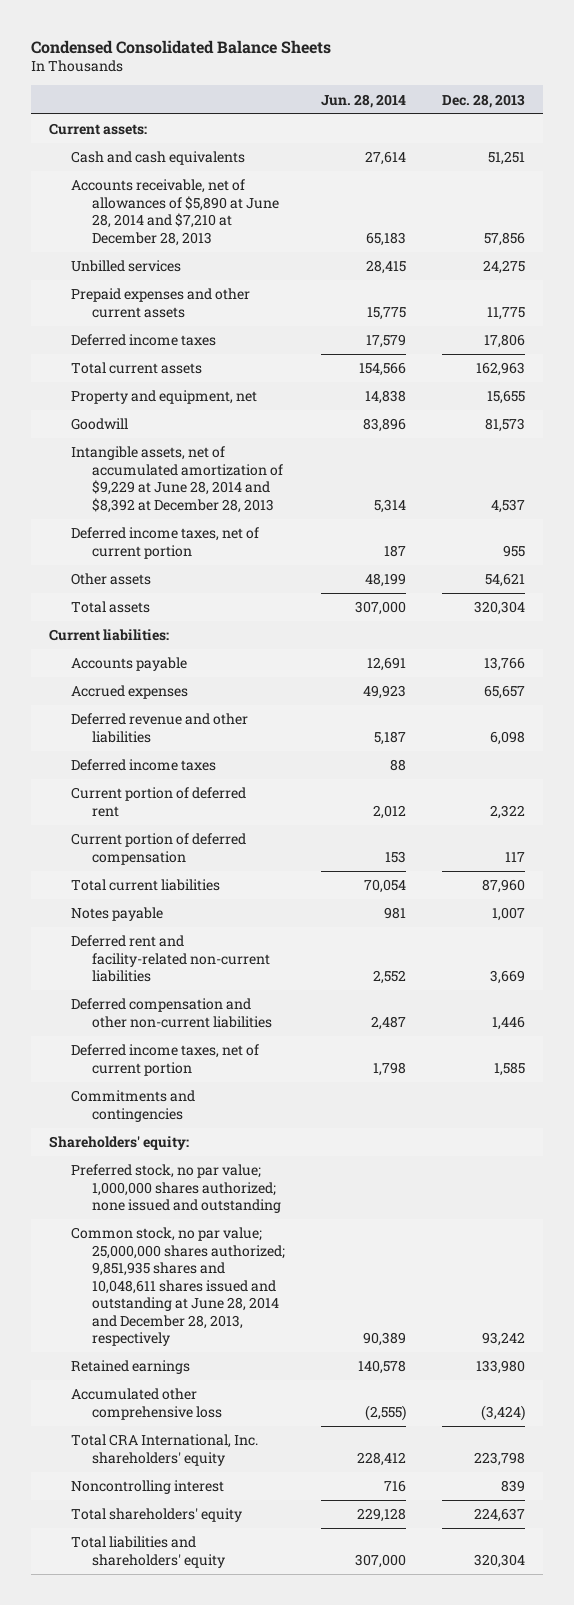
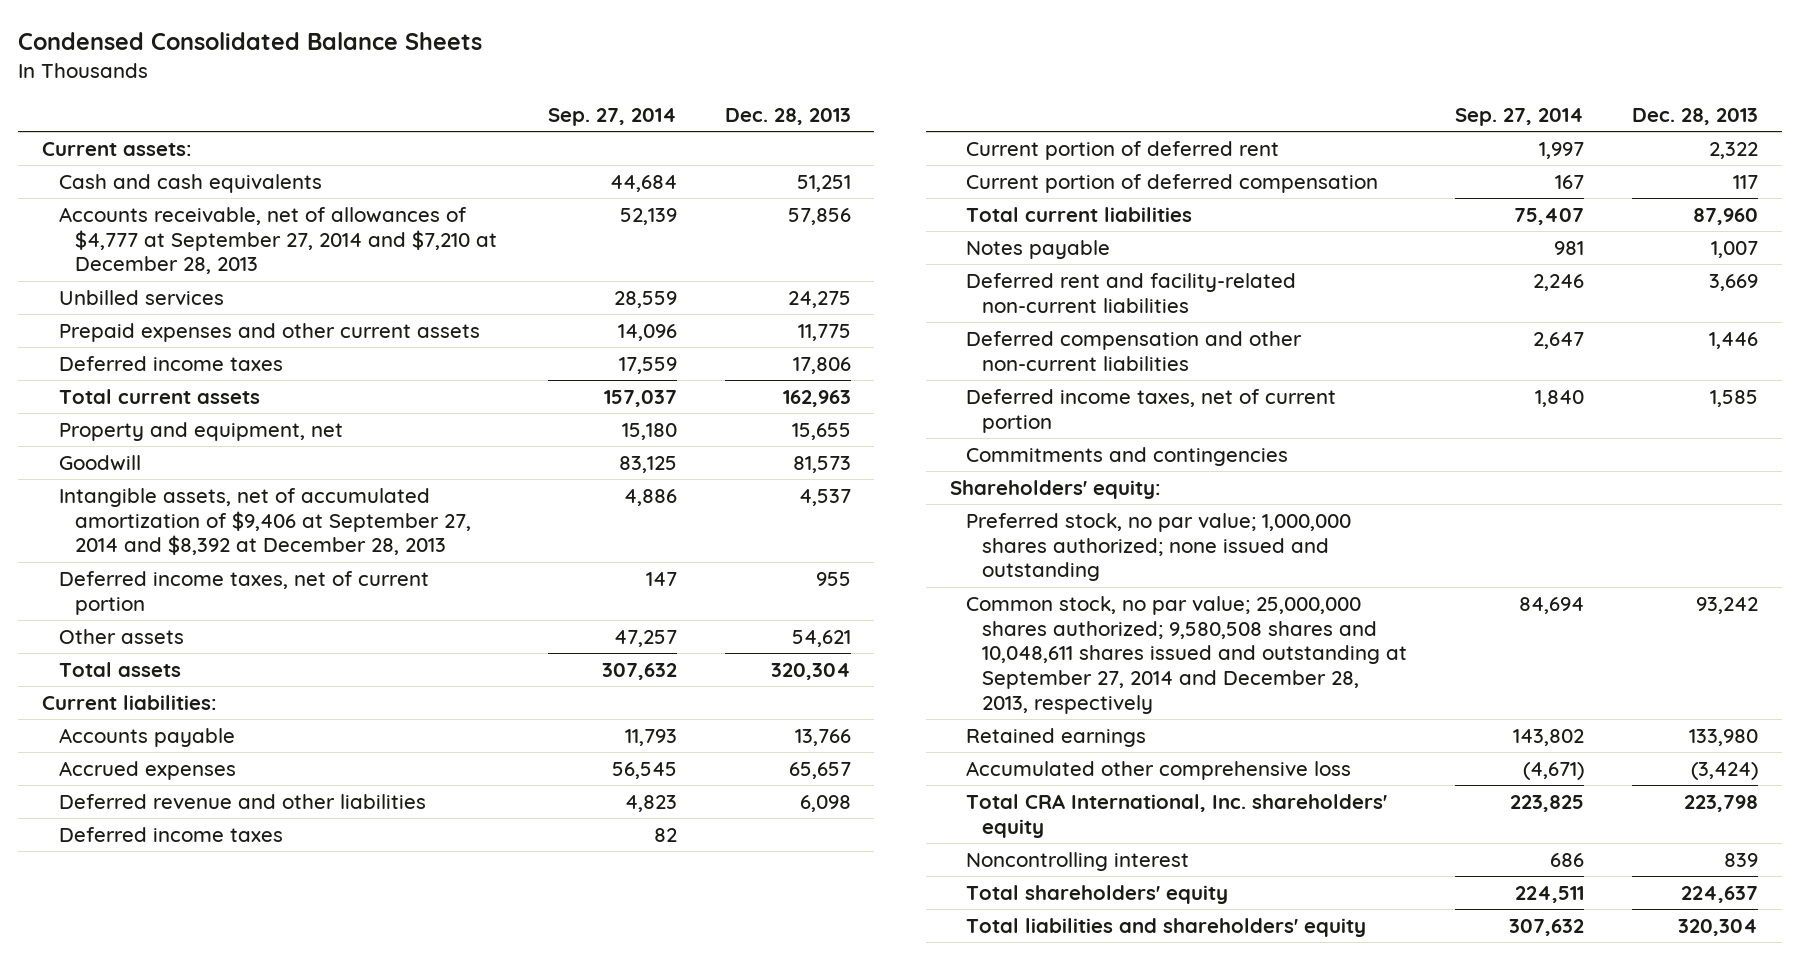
- | Jun. 28, 2014 | Dec. 28, 2013
+ | Sep. 27, 2014 | Dec. 28, 2013
- Accounts receivable, net of allowances of $5,890 at June 28, 2014 and $7,210 at December 28, 2013 | 65,183 | 57,856
+ Accounts receivable, net of allowances of $4,777 at September 27, 2014 and $7,210 at December 28, 2013 | 52,139 | 57,856
- Intangible assets, net of accumulated amortization of $9,229 at June 28, 2014 and $8,392 at December 28, 2013 | 5,314 | 4,537
+ Intangible assets, net of accumulated amortization of $9,406 at September 27, 2014 and $8,392 at December 28, 2013 | 4,886 | 4,537
- Common stock, no par value; 25,000,000 shares authorized; 9,851,935 shares and 10,048,611 shares issued and outstanding at June 28, 2014 and December 28, 2013, respectively | 90,389 | 93,242
+ Common stock, no par value; 25,000,000 shares authorized; 9,580,508 shares and 10,048,611 shares issued and outstanding at September 27, 2014 and December 28, 2013, respectively | 84,694 | 93,242

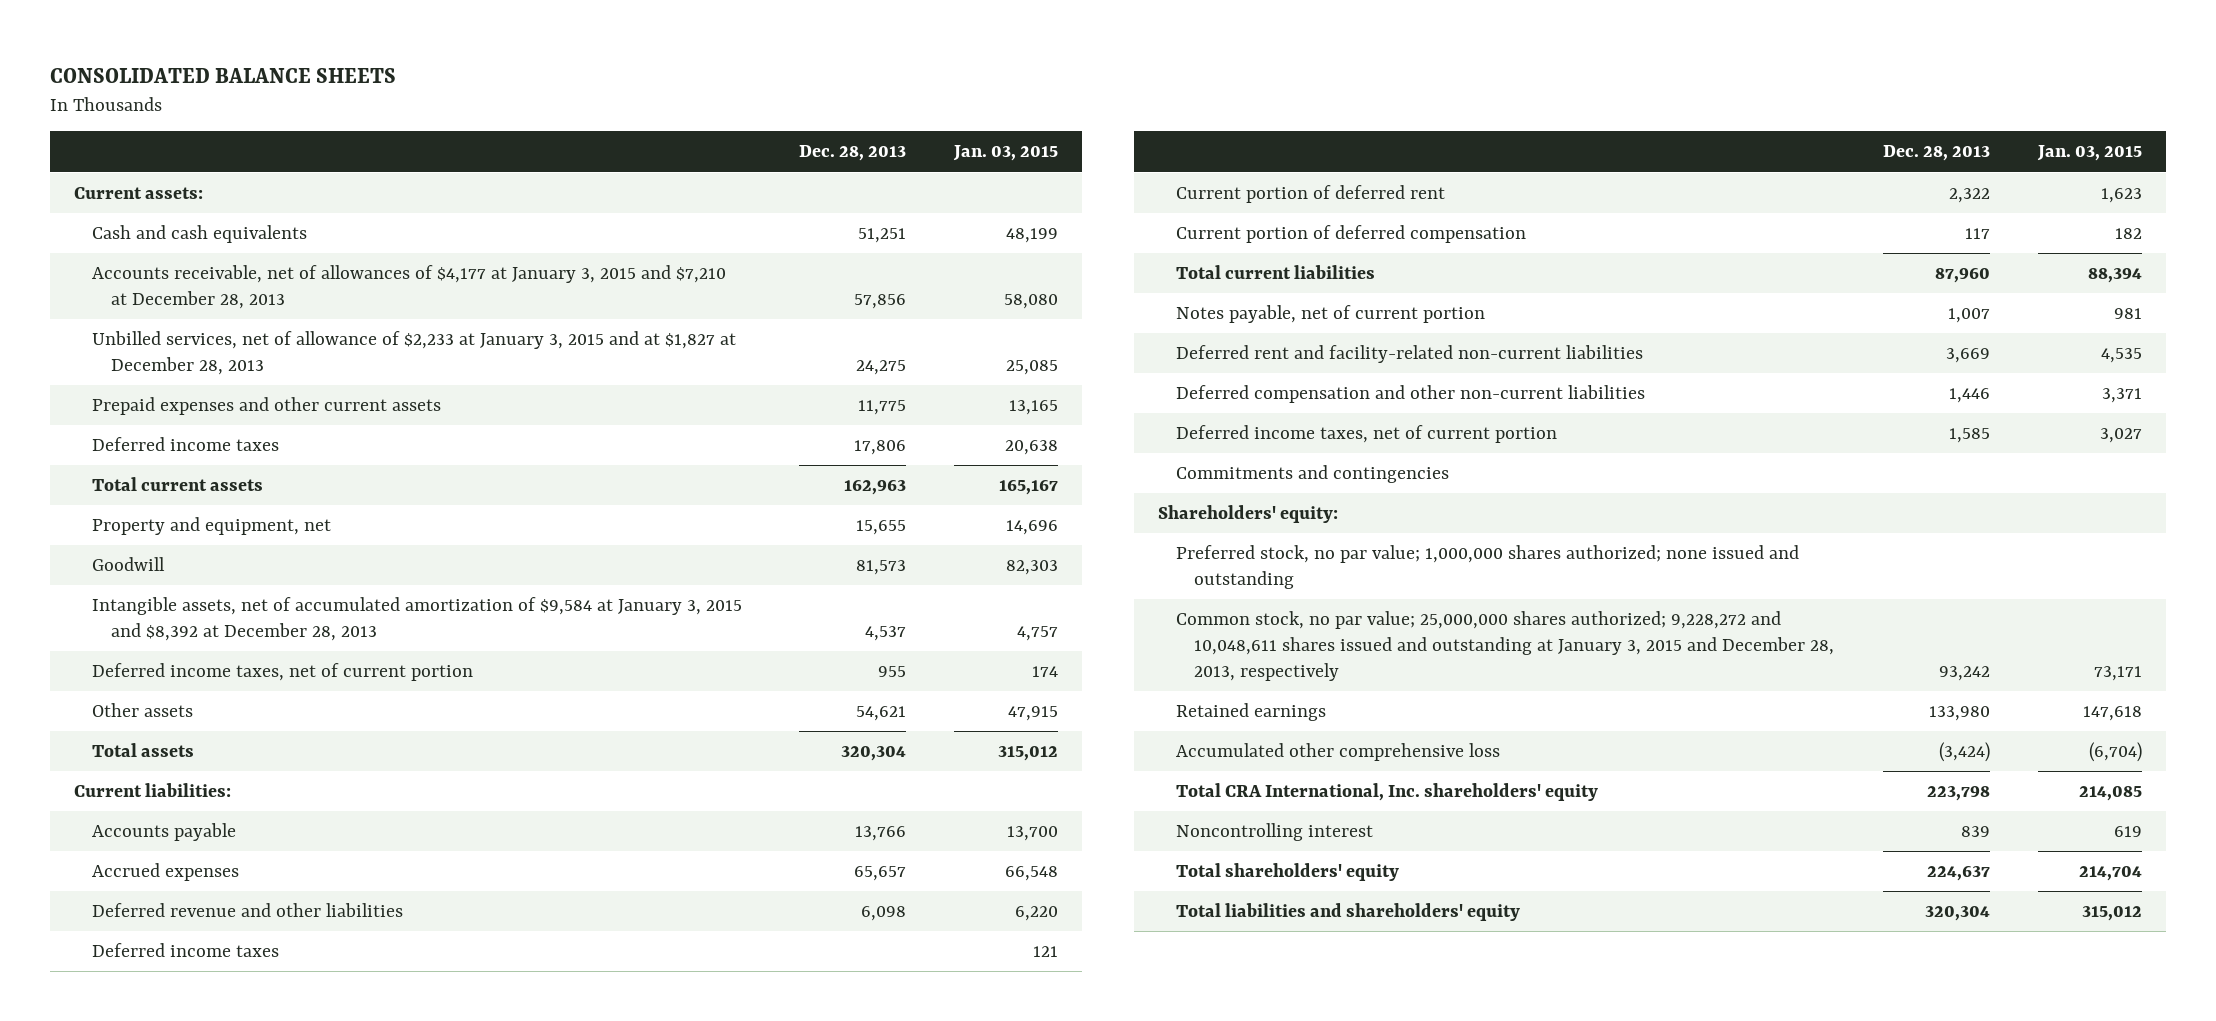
- Condensed Consolidated Balance Sheets
+ CONSOLIDATED BALANCE SHEETS
- | Sep. 27, 2014 | Dec. 28, 2013
+ | Dec. 28, 2013 | Jan. 03, 2015
- Accounts receivable, net of allowances of $4,777 at September 27, 2014 and $7,210 at December 28, 2013 | 52,139 | 57,856
- Unbilled services | 28,559 | 24,275
+ Accounts receivable, net of allowances of $4,177 at January 3, 2015 and $7,210 at December 28, 2013 | 57,856 | 58,080
+ Unbilled services, net of allowance of $2,233 at January 3, 2015 and at $1,827 at December 28, 2013 | 24,275 | 25,085
- Intangible assets, net of accumulated amortization of $9,406 at September 27, 2014 and $8,392 at December 28, 2013 | 4,886 | 4,537
+ Intangible assets, net of accumulated amortization of $9,584 at January 3, 2015 and $8,392 at December 28, 2013 | 4,537 | 4,757
- Notes payable | 981 | 1,007
+ Notes payable, net of current portion | 1,007 | 981
- Common stock, no par value; 25,000,000 shares authorized; 9,580,508 shares and 10,048,611 shares issued and outstanding at September 27, 2014 and December 28, 2013, respectively | 84,694 | 93,242
+ Common stock, no par value; 25,000,000 shares authorized; 9,228,272 and 10,048,611 shares issued and outstanding at January 3, 2015 and December 28, 2013, respectively | 93,242 | 73,171

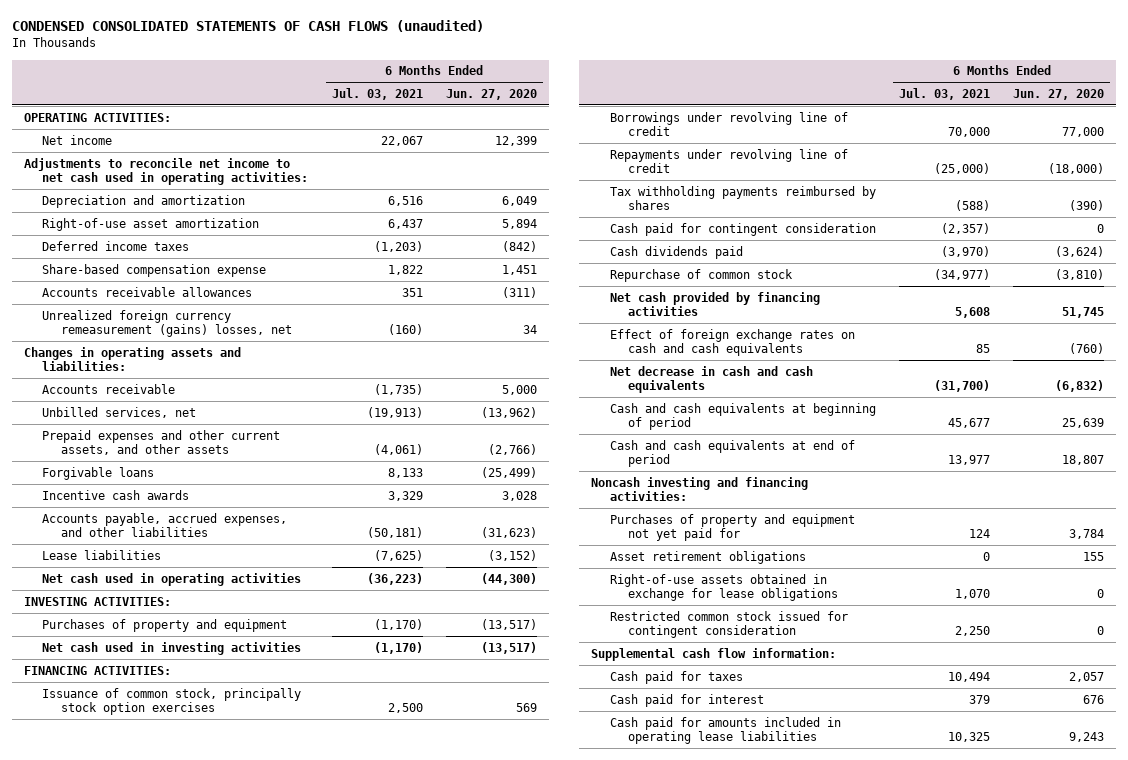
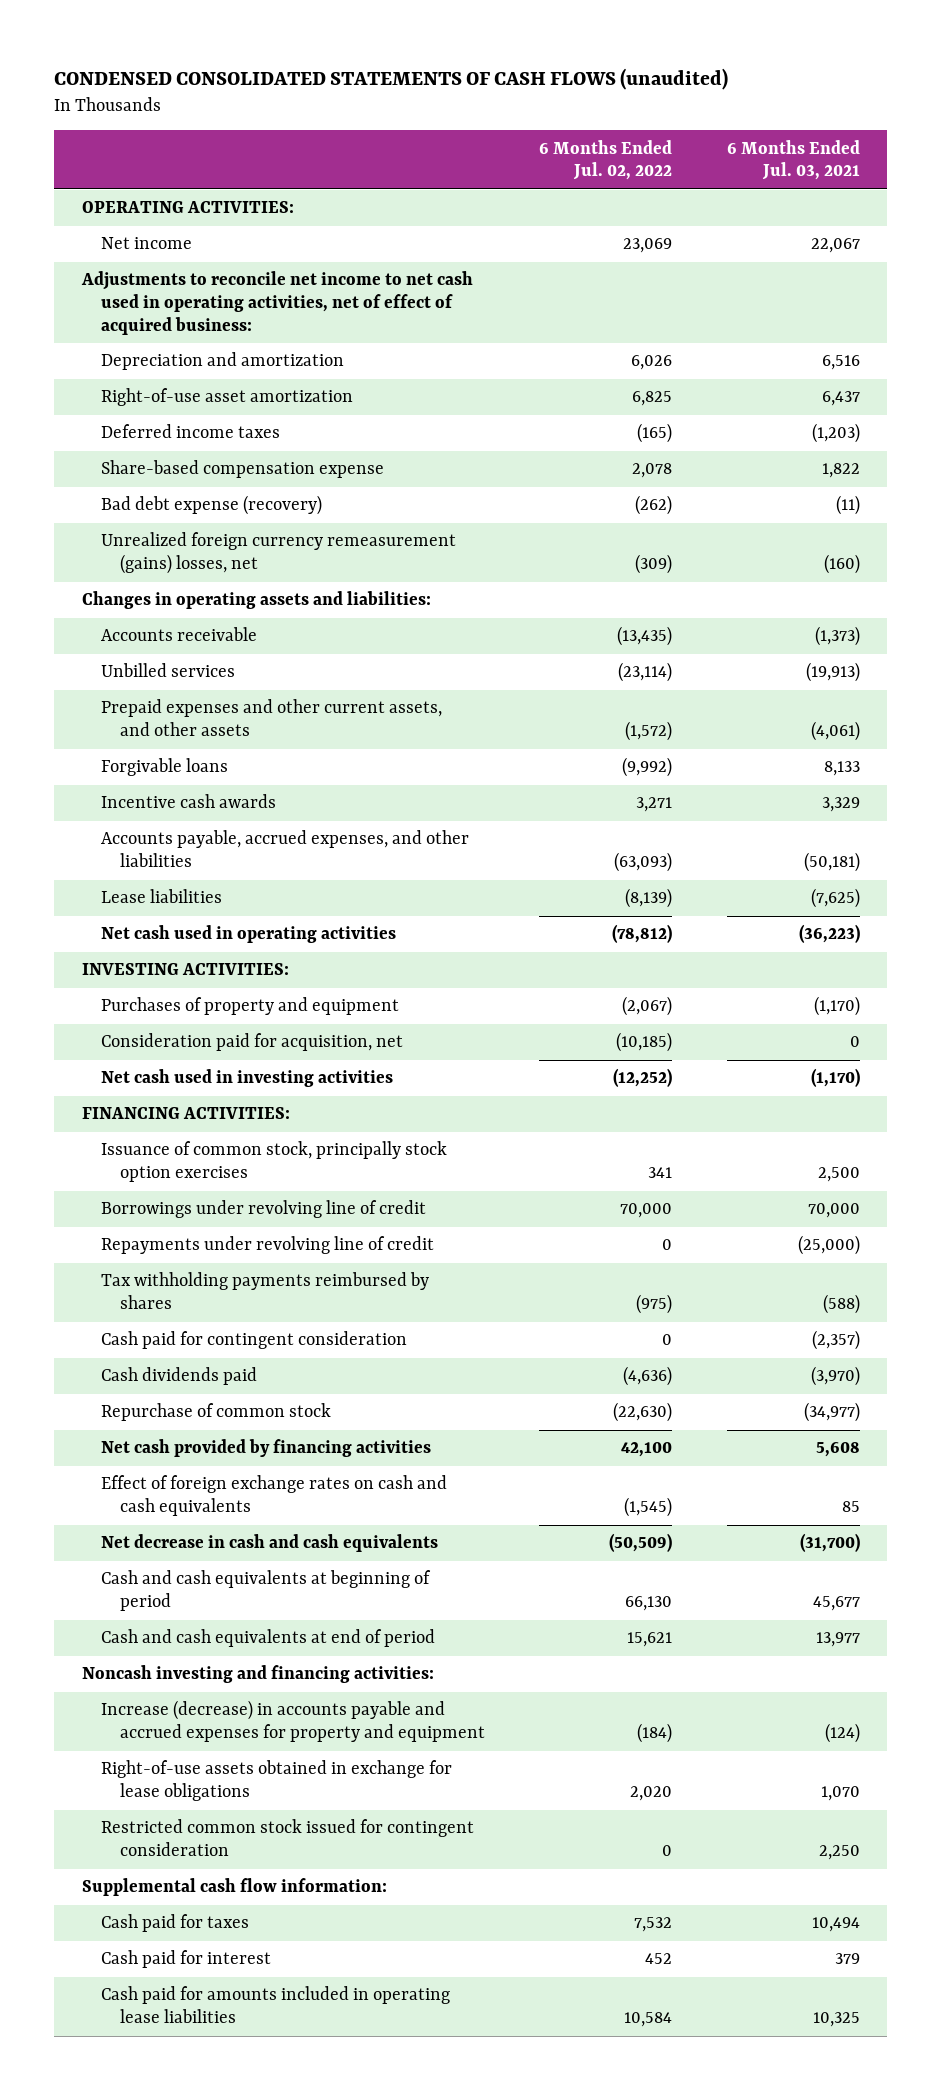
- | 6 Months Ended Jul. 03, 2021 | 6 Months Ended Jun. 27, 2020
+ | 6 Months Ended Jul. 02, 2022 | 6 Months Ended Jul. 03, 2021
- Adjustments to reconcile net income to net cash used in operating activities:
+ Adjustments to reconcile net income to net cash used in operating activities, net of effect of acquired business:
- Accounts receivable allowances | 351 | (311)
+ Bad debt expense (recovery) | (262) | (11)
- Accounts receivable | (1,735) | 5,000
- Unbilled services, net | (19,913) | (13,962)
+ Accounts receivable | (13,435) | (1,373)
+ Unbilled services | (23,114) | (19,913)
+ Consideration paid for acquisition, net | (10,185) | 0
- Purchases of property and equipment not yet paid for | 124 | 3,784
- Asset retirement obligations | 0 | 155
+ Increase (decrease) in accounts payable and accrued expenses for property and equipment | (184) | (124)

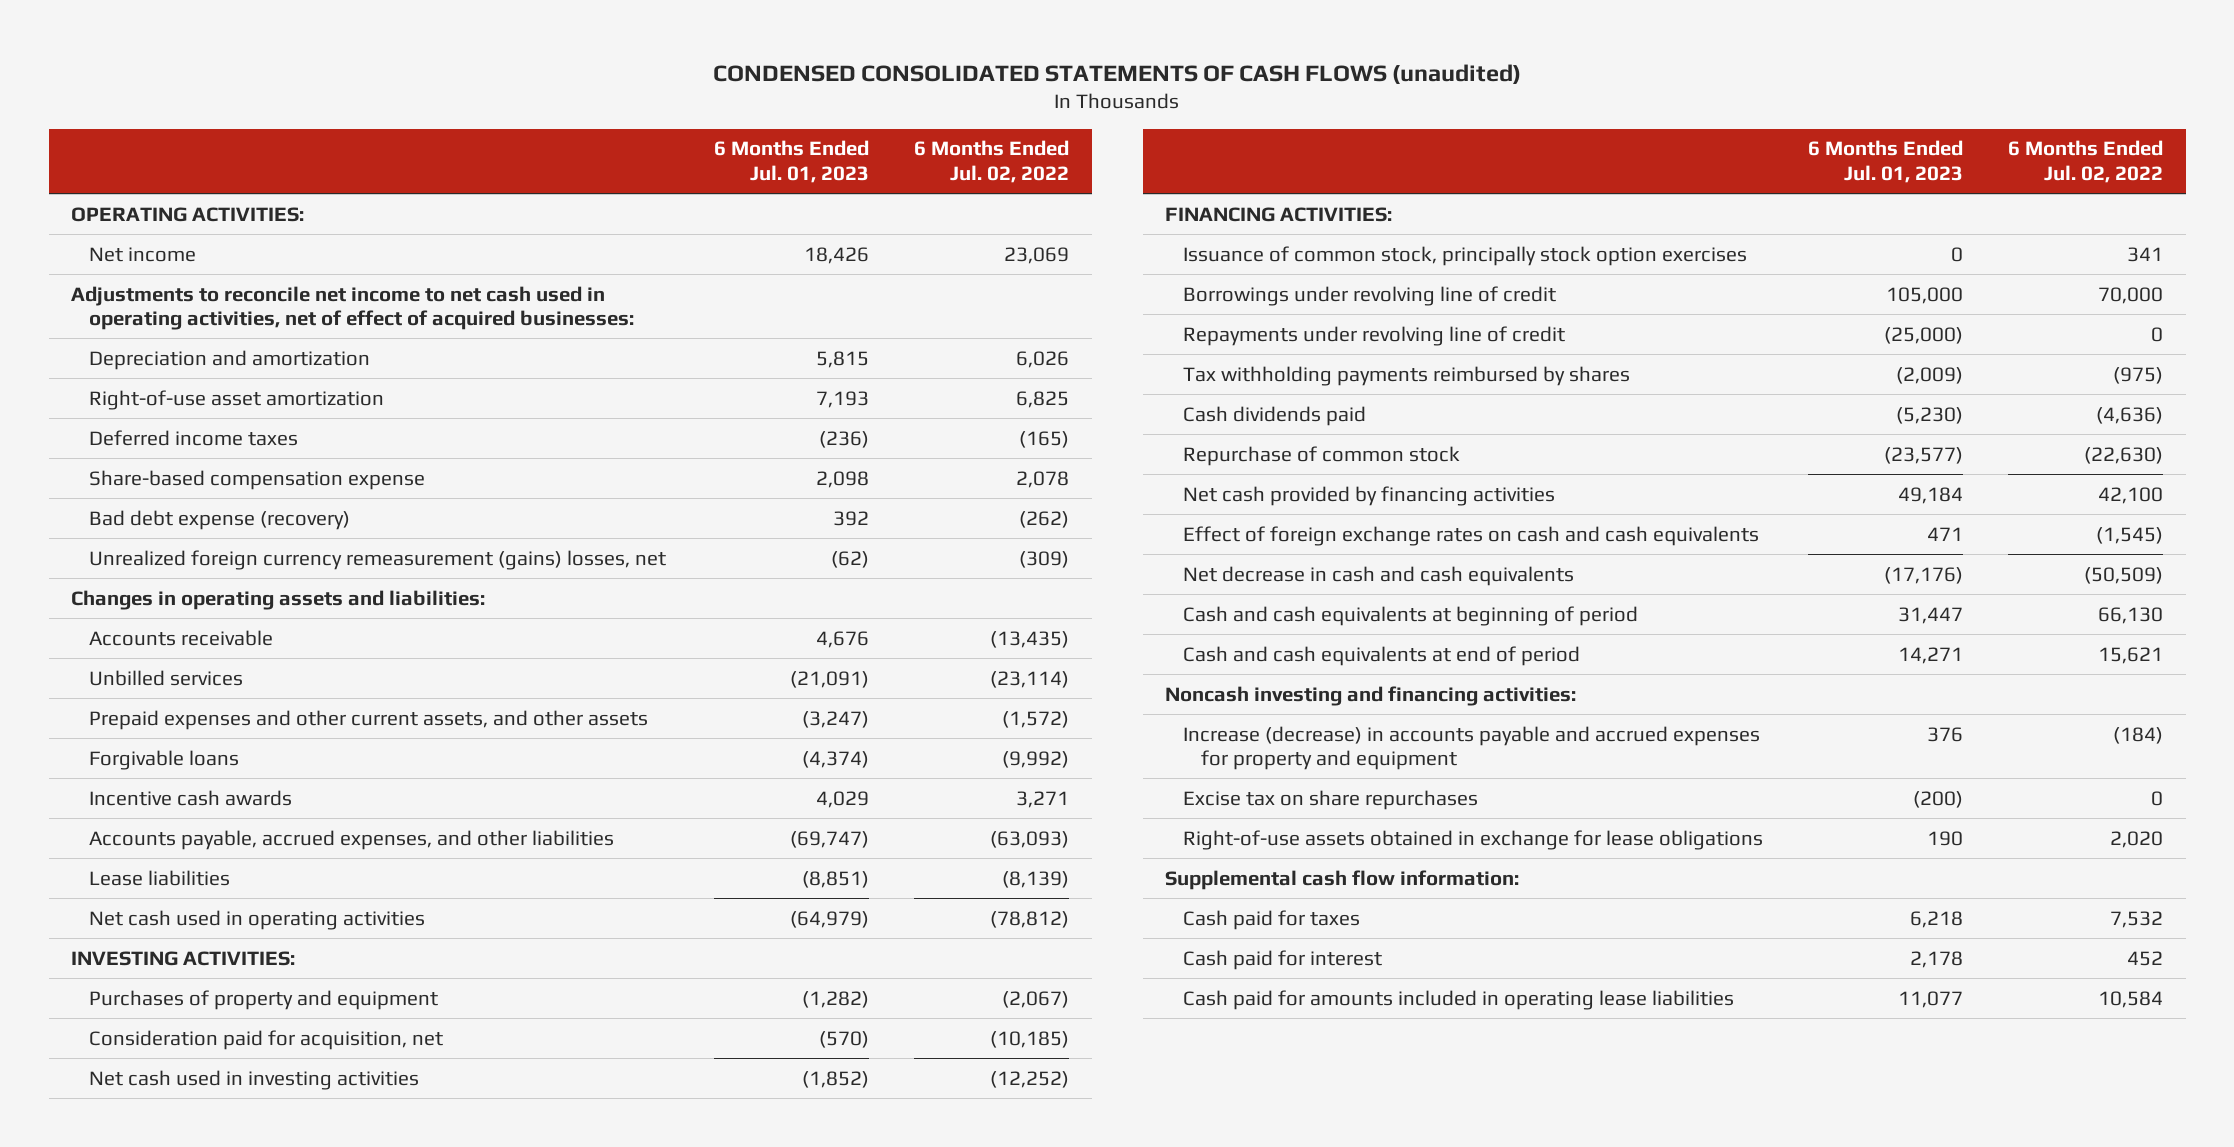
- | 6 Months Ended Jul. 02, 2022 | 6 Months Ended Jul. 03, 2021
+ | 6 Months Ended Jul. 01, 2023 | 6 Months Ended Jul. 02, 2022
- Adjustments to reconcile net income to net cash used in operating activities, net of effect of acquired business:
+ Adjustments to reconcile net income to net cash used in operating activities, net of effect of acquired businesses:
- Cash paid for contingent consideration | 0 | (2,357)
+ Excise tax on share repurchases | (200) | 0
- Restricted common stock issued for contingent consideration | 0 | 2,250

